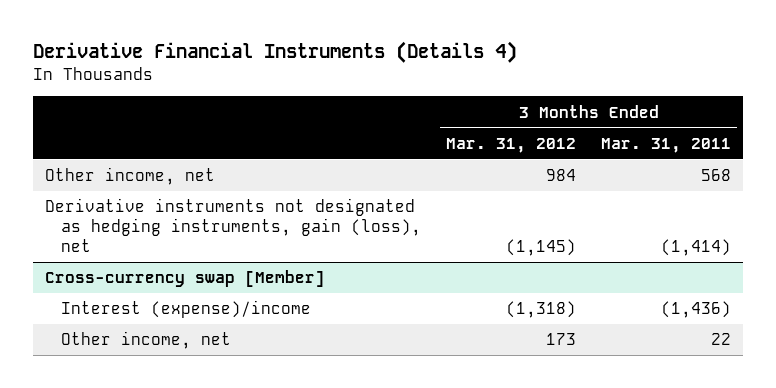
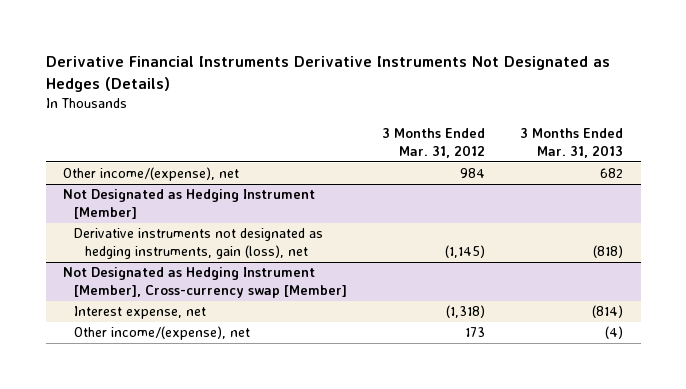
- Derivative Financial Instruments (Details 4)
+ Derivative Financial Instruments Derivative Instruments Not Designated as Hedges (Details)
- | 3 Months Ended Mar. 31, 2012 | 3 Months Ended Mar. 31, 2011
+ | 3 Months Ended Mar. 31, 2012 | 3 Months Ended Mar. 31, 2013
- Other income, net | 984 | 568
+ Other income/(expense), net | 984 | 682
+ Not Designated as Hedging Instrument [Member]
- Cross-currency swap [Member]
- Interest (expense)/income | (1,318) | (1,436)
- Other income, net | 173 | 22
+ Not Designated as Hedging Instrument [Member], Cross-currency swap [Member]
+ Interest expense, net | (1,318) | (814)
+ Other income/(expense), net | 173 | (4)

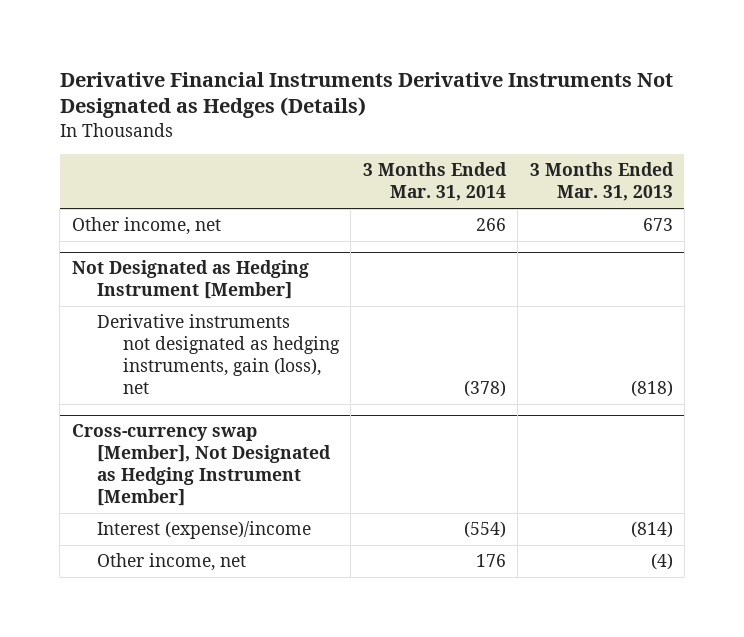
- | 3 Months Ended Mar. 31, 2012 | 3 Months Ended Mar. 31, 2013
+ | 3 Months Ended Mar. 31, 2014 | 3 Months Ended Mar. 31, 2013
- Other income/(expense), net | 984 | 682
+ Other income, net | 266 | 673
- Not Designated as Hedging Instrument [Member], Cross-currency swap [Member]
- Interest expense, net | (1,318) | (814)
- Other income/(expense), net | 173 | (4)
+ Cross-currency swap [Member], Not Designated as Hedging Instrument [Member]
+ Interest (expense)/income | (554) | (814)
+ Other income, net | 176 | (4)

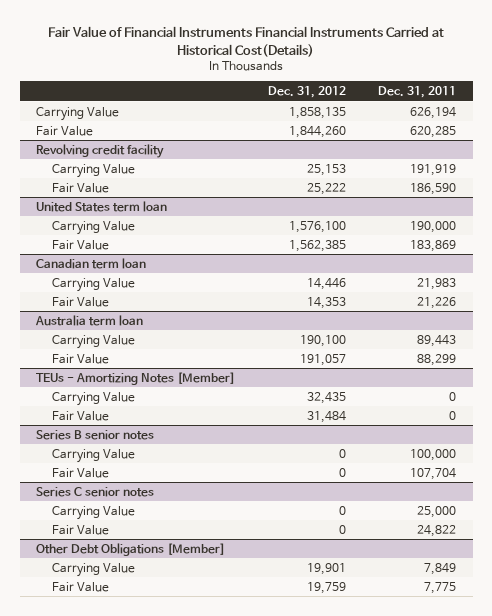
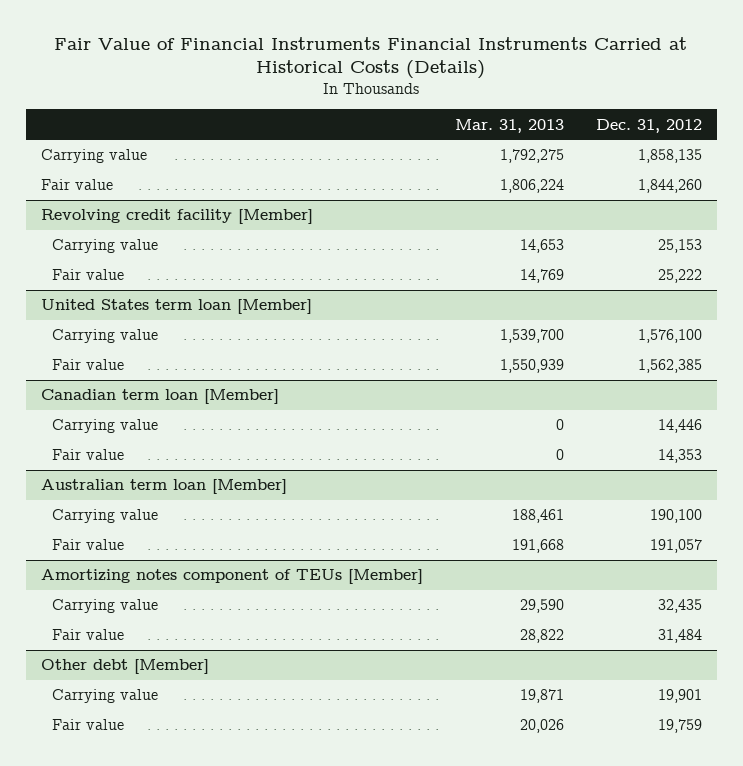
- Fair Value of Financial Instruments Financial Instruments Carried at Historical Cost(Details)
+ Fair Value of Financial Instruments Financial Instruments Carried at Historical Costs (Details)
- | Dec. 31, 2012 | Dec. 31, 2011
+ | Mar. 31, 2013 | Dec. 31, 2012
- Carrying Value | 1,858,135 | 626,194
- Fair Value | 1,844,260 | 620,285
- Revolving credit facility
- Carrying Value | 25,153 | 191,919
- Fair Value | 25,222 | 186,590
- United States term loan
- Carrying Value | 1,576,100 | 190,000
- Fair Value | 1,562,385 | 183,869
- Canadian term loan
- Carrying Value | 14,446 | 21,983
- Fair Value | 14,353 | 21,226
- Australia term loan
- Carrying Value | 190,100 | 89,443
- Fair Value | 191,057 | 88,299
- TEUs - Amortizing Notes [Member]
- Carrying Value | 32,435 | 0
- Fair Value | 31,484 | 0
- Series B senior notes
- Carrying Value | 0 | 100,000
- Fair Value | 0 | 107,704
- Series C senior notes
- Carrying Value | 0 | 25,000
- Fair Value | 0 | 24,822
- Other Debt Obligations [Member]
- Carrying Value | 19,901 | 7,849
- Fair Value | 19,759 | 7,775
+ Carrying value | 1,792,275 | 1,858,135
+ Fair value | 1,806,224 | 1,844,260
+ Revolving credit facility [Member]
+ Carrying value | 14,653 | 25,153
+ Fair value | 14,769 | 25,222
+ United States term loan [Member]
+ Carrying value | 1,539,700 | 1,576,100
+ Fair value | 1,550,939 | 1,562,385
+ Canadian term loan [Member]
+ Carrying value | 0 | 14,446
+ Fair value | 0 | 14,353
+ Australian term loan [Member]
+ Carrying value | 188,461 | 190,100
+ Fair value | 191,668 | 191,057
+ Amortizing notes component of TEUs [Member]
+ Carrying value | 29,590 | 32,435
+ Fair value | 28,822 | 31,484
+ Other debt [Member]
+ Carrying value | 19,871 | 19,901
+ Fair value | 20,026 | 19,759

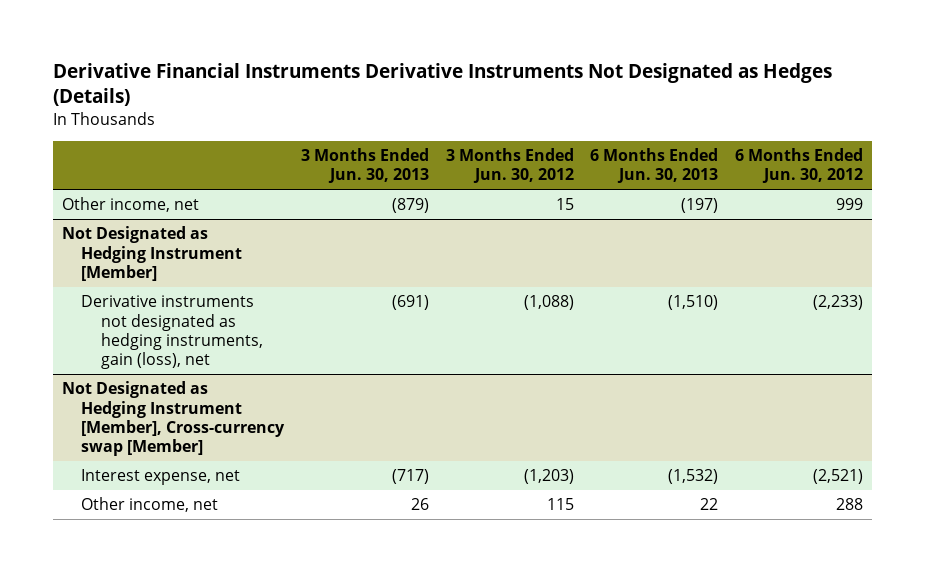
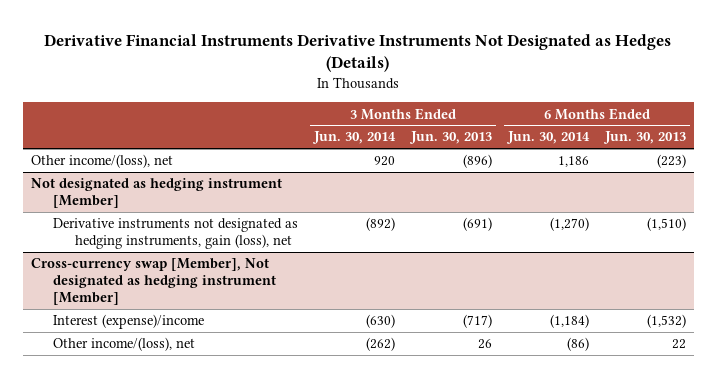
- | 3 Months Ended Jun. 30, 2013 | 3 Months Ended Jun. 30, 2012 | 6 Months Ended Jun. 30, 2013 | 6 Months Ended Jun. 30, 2012
+ | 3 Months Ended Jun. 30, 2014 | 3 Months Ended Jun. 30, 2013 | 6 Months Ended Jun. 30, 2014 | 6 Months Ended Jun. 30, 2013
- Other income, net | (879) | 15 | (197) | 999
- Not Designated as Hedging Instrument [Member]
+ Other income/(loss), net | 920 | (896) | 1,186 | (223)
+ Not designated as hedging instrument [Member]
- Not Designated as Hedging Instrument [Member], Cross-currency swap [Member]
- Interest expense, net | (717) | (1,203) | (1,532) | (2,521)
- Other income, net | 26 | 115 | 22 | 288
+ Cross-currency swap [Member], Not designated as hedging instrument [Member]
+ Interest (expense)/income | (630) | (717) | (1,184) | (1,532)
+ Other income/(loss), net | (262) | 26 | (86) | 22

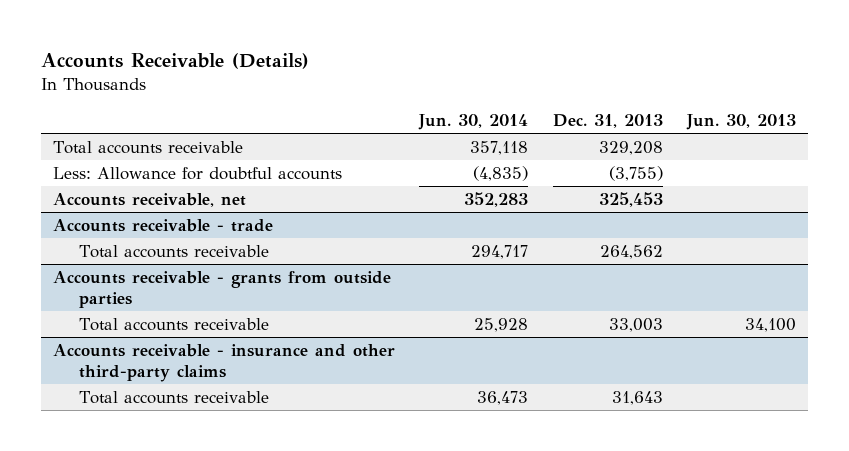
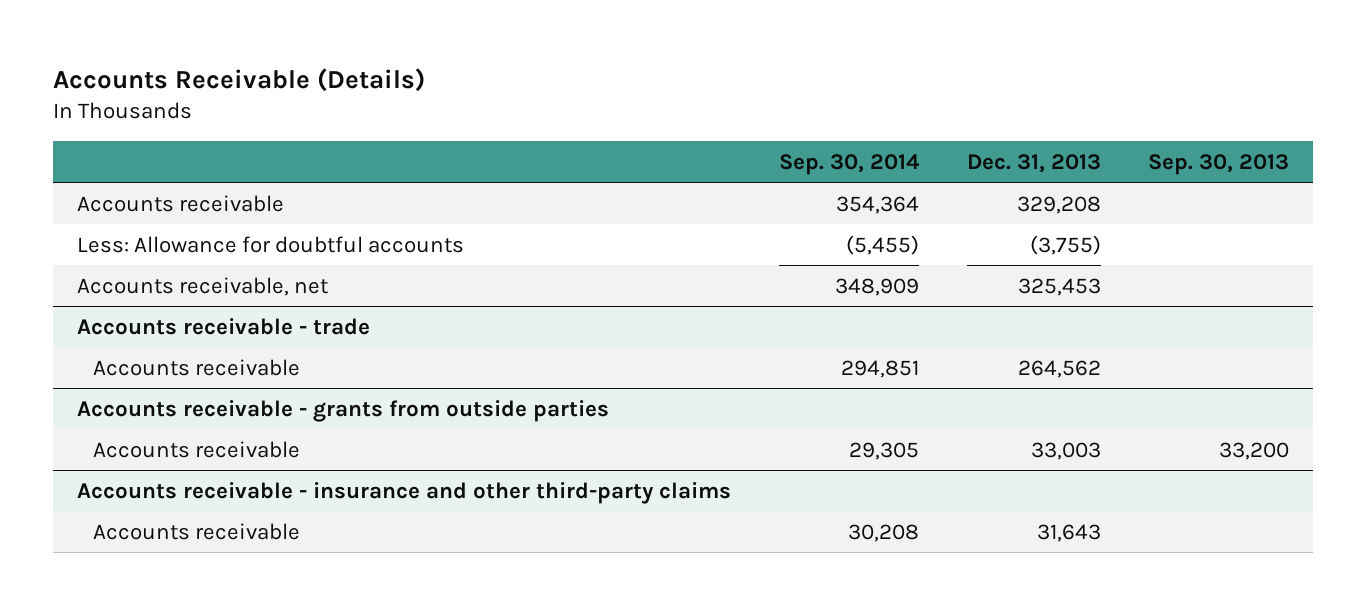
- | Jun. 30, 2014 | Dec. 31, 2013 | Jun. 30, 2013
+ | Sep. 30, 2014 | Dec. 31, 2013 | Sep. 30, 2013
- Total accounts receivable | 357,118 | 329,208 |
+ Accounts receivable | 354,364 | 329,208 |
@ Accounts receivable - trade
- Total accounts receivable | 294,717 | 264,562 |
+ Accounts receivable | 294,851 | 264,562 |
@ Accounts receivable - grants from outside parties
- Total accounts receivable | 25,928 | 33,003 | 34,100
+ Accounts receivable | 29,305 | 33,003 | 33,200
@ Accounts receivable - insurance and other third-party claims
- Total accounts receivable | 36,473 | 31,643 |
+ Accounts receivable | 30,208 | 31,643 |

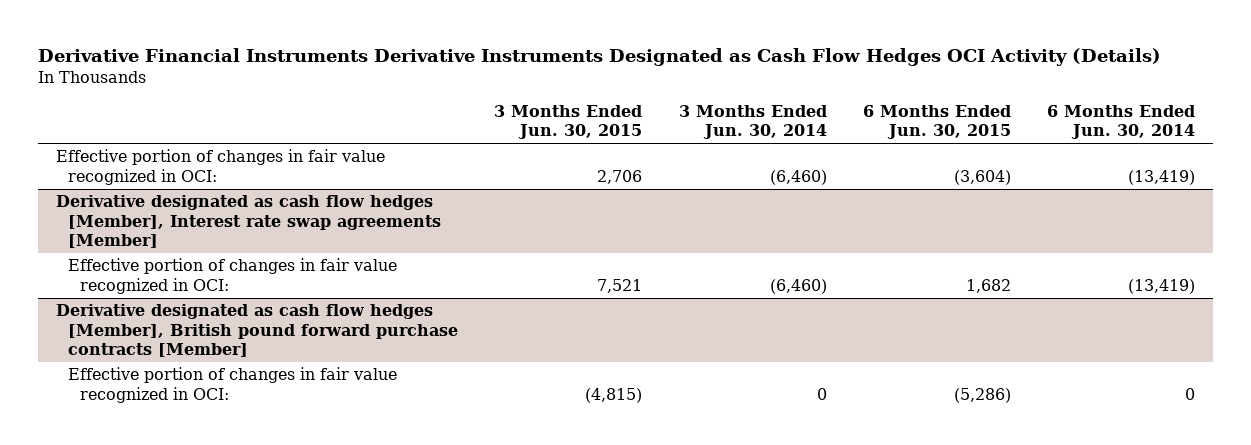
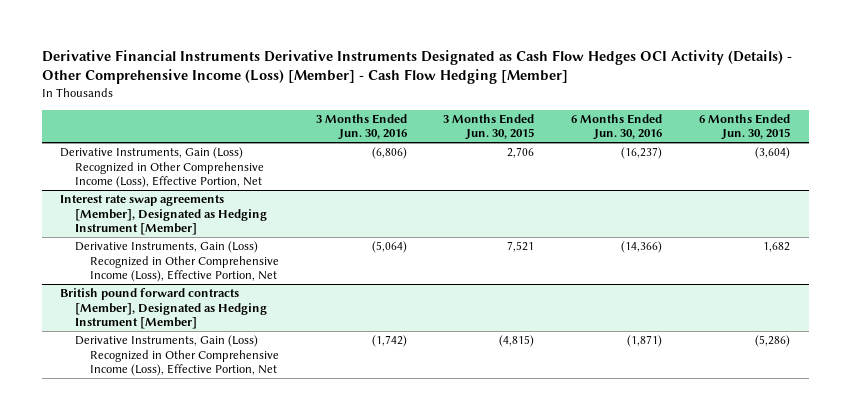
- Derivative Financial Instruments Derivative Instruments Designated as Cash Flow Hedges OCI Activity (Details)
+ Derivative Financial Instruments Derivative Instruments Designated as Cash Flow Hedges OCI Activity (Details) - Other Comprehensive Income (Loss) [Member] - Cash Flow Hedging [Member]
- | 3 Months Ended Jun. 30, 2015 | 3 Months Ended Jun. 30, 2014 | 6 Months Ended Jun. 30, 2015 | 6 Months Ended Jun. 30, 2014
+ | 3 Months Ended Jun. 30, 2016 | 3 Months Ended Jun. 30, 2015 | 6 Months Ended Jun. 30, 2016 | 6 Months Ended Jun. 30, 2015
- Effective portion of changes in fair value recognized in OCI: | 2,706 | (6,460) | (3,604) | (13,419)
- Derivative designated as cash flow hedges [Member], Interest rate swap agreements [Member]
- Effective portion of changes in fair value recognized in OCI: | 7,521 | (6,460) | 1,682 | (13,419)
- Derivative designated as cash flow hedges [Member], British pound forward purchase contracts [Member]
- Effective portion of changes in fair value recognized in OCI: | (4,815) | 0 | (5,286) | 0
+ Derivative Instruments, Gain (Loss) Recognized in Other Comprehensive Income (Loss), Effective Portion, Net | (6,806) | 2,706 | (16,237) | (3,604)
+ Interest rate swap agreements [Member], Designated as Hedging Instrument [Member]
+ Derivative Instruments, Gain (Loss) Recognized in Other Comprehensive Income (Loss), Effective Portion, Net | (5,064) | 7,521 | (14,366) | 1,682
+ British pound forward contracts [Member], Designated as Hedging Instrument [Member]
+ Derivative Instruments, Gain (Loss) Recognized in Other Comprehensive Income (Loss), Effective Portion, Net | (1,742) | (4,815) | (1,871) | (5,286)

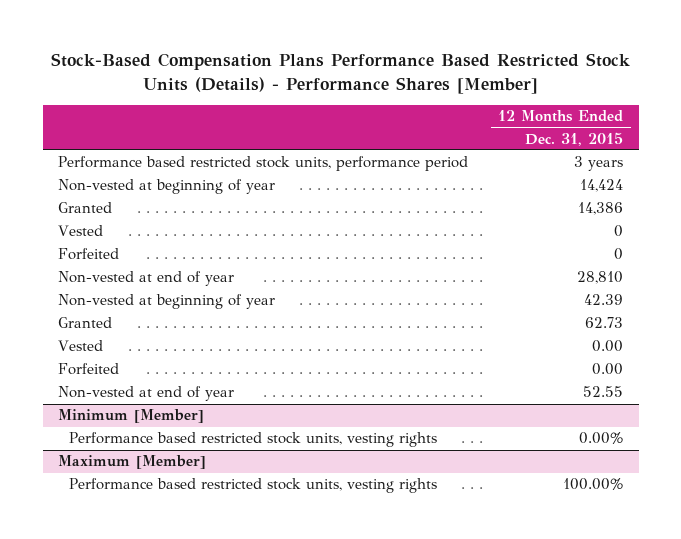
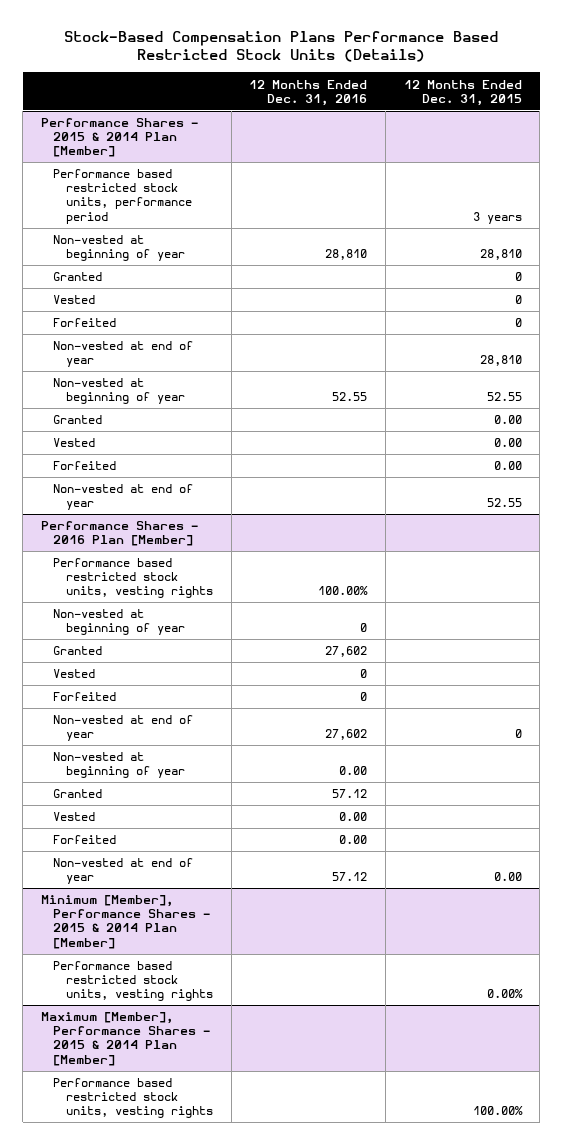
- Stock-Based Compensation Plans Performance Based Restricted Stock Units (Details) - Performance Shares [Member]
+ Stock-Based Compensation Plans Performance Based Restricted Stock Units (Details)
- | 12 Months Ended Dec. 31, 2015
+ | 12 Months Ended Dec. 31, 2016 | 12 Months Ended Dec. 31, 2015
+ Performance Shares - 2015 & 2014 Plan [Member]
- Non-vested at beginning of year | 14,424
- Granted | 14,386
+ Non-vested at beginning of year | 28,810 | 28,810
+ Granted | | 0
- Non-vested at beginning of year | 42.39
- Granted | 62.73
+ Non-vested at beginning of year | 52.55 | 52.55
+ Granted | | 0.00
- Minimum [Member]
+ Performance Shares - 2016 Plan [Member]
+ Performance based restricted stock units, vesting rights | 100.00% |
+ Non-vested at beginning of year | 0 |
+ Granted | 27,602 |
+ Vested | 0 |
+ Forfeited | 0 |
+ Non-vested at end of year | 27,602 | 0
+ Non-vested at beginning of year | 0.00 |
+ Granted | 57.12 |
+ Vested | 0.00 |
+ Forfeited | 0.00 |
+ Non-vested at end of year | 57.12 | 0.00
+ Minimum [Member], Performance Shares - 2015 & 2014 Plan [Member]
- Maximum [Member]
+ Maximum [Member], Performance Shares - 2015 & 2014 Plan [Member]

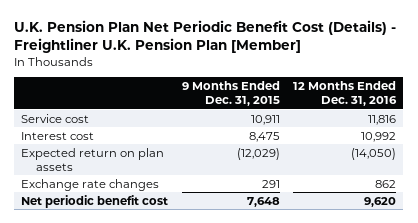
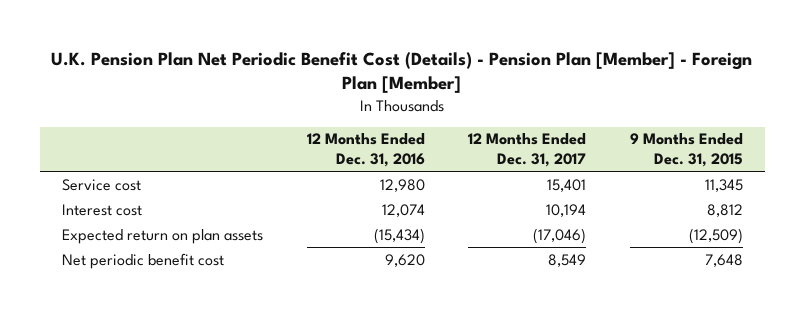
- U.K. Pension Plan Net Periodic Benefit Cost (Details) - Freightliner U.K. Pension Plan [Member]
+ U.K. Pension Plan Net Periodic Benefit Cost (Details) - Pension Plan [Member] - Foreign Plan [Member]
- | 9 Months Ended Dec. 31, 2015 | 12 Months Ended Dec. 31, 2016
+ | 12 Months Ended Dec. 31, 2016 | 12 Months Ended Dec. 31, 2017 | 9 Months Ended Dec. 31, 2015
- Service cost | 10,911 | 11,816
- Interest cost | 8,475 | 10,992
- Expected return on plan assets | (12,029) | (14,050)
- Exchange rate changes | 291 | 862
+ Service cost | 12,980 | 15,401 | 11,345
+ Interest cost | 12,074 | 10,194 | 8,812
+ Expected return on plan assets | (15,434) | (17,046) | (12,509)

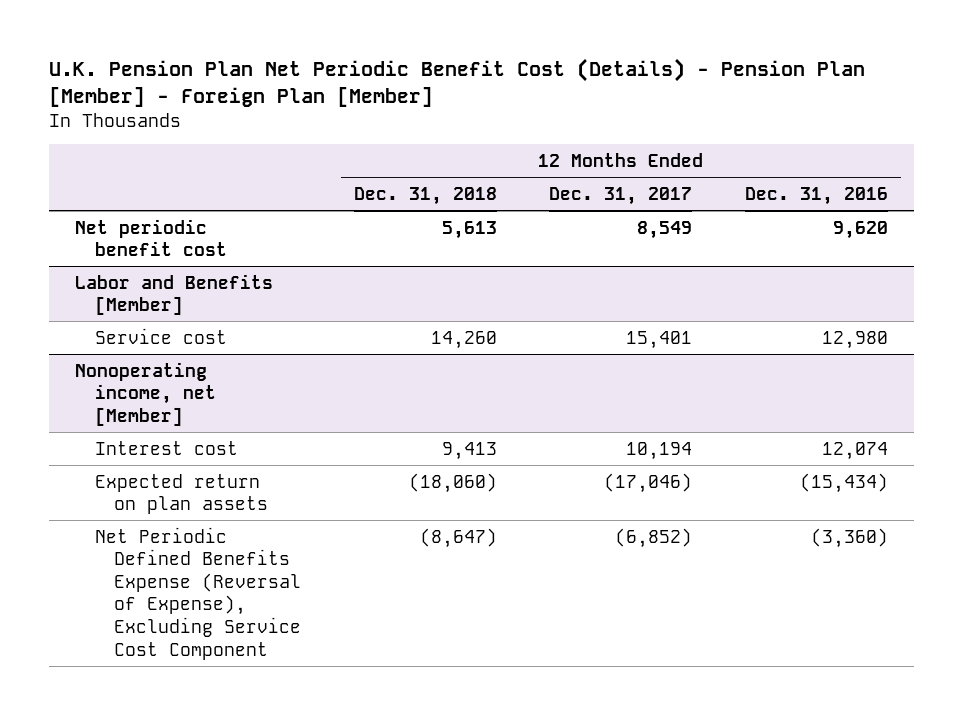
- | 12 Months Ended Dec. 31, 2016 | 12 Months Ended Dec. 31, 2017 | 9 Months Ended Dec. 31, 2015
+ | 12 Months Ended Dec. 31, 2018 | 12 Months Ended Dec. 31, 2017 | 12 Months Ended Dec. 31, 2016
moved up: Net periodic benefit cost | 5,613 | 8,549 | 9,620
+ Labor and Benefits [Member]
+ Nonoperating income, net [Member]
+ Net Periodic Defined Benefits Expense (Reversal of Expense), Excluding Service Cost Component | (8,647) | (6,852) | (3,360)

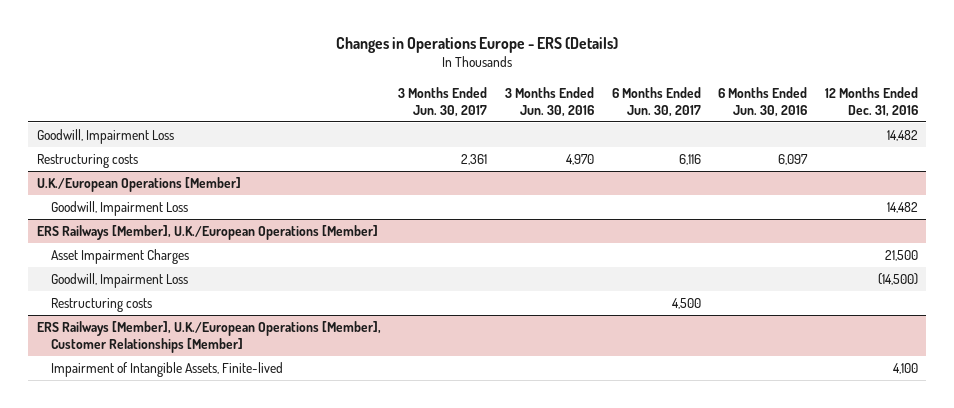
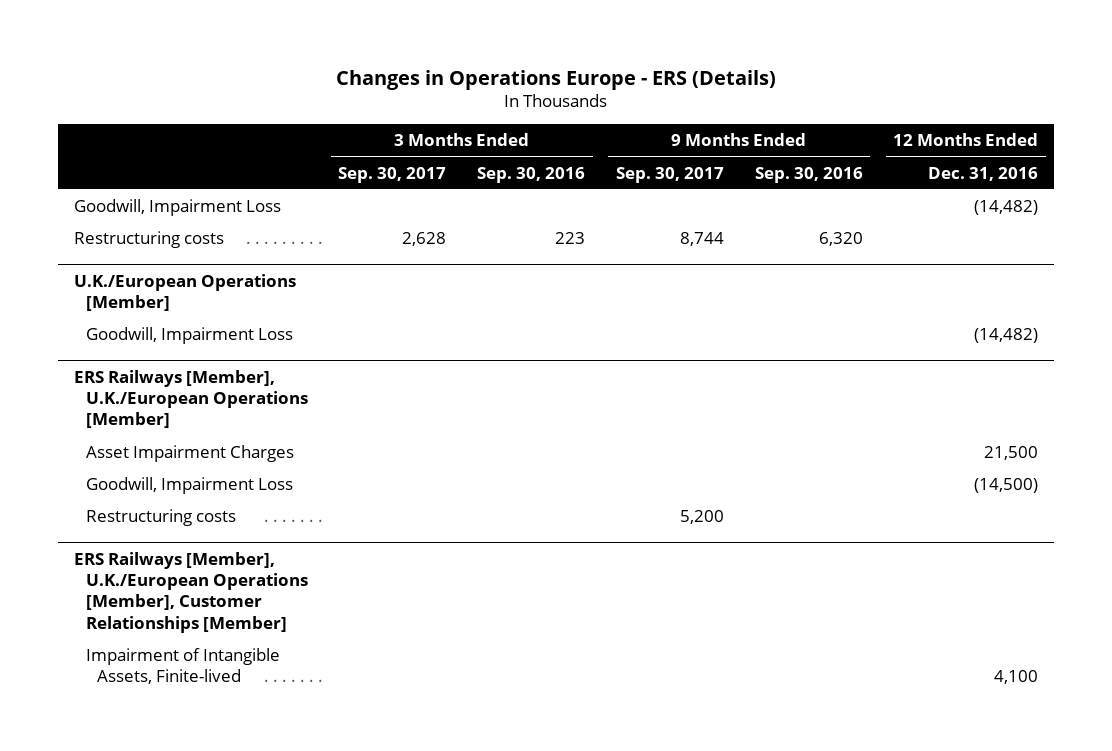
- | 3 Months Ended Jun. 30, 2017 | 3 Months Ended Jun. 30, 2016 | 6 Months Ended Jun. 30, 2017 | 6 Months Ended Jun. 30, 2016 | 12 Months Ended Dec. 31, 2016
+ | 3 Months Ended Sep. 30, 2017 | 3 Months Ended Sep. 30, 2016 | 9 Months Ended Sep. 30, 2017 | 9 Months Ended Sep. 30, 2016 | 12 Months Ended Dec. 31, 2016
- Goodwill, Impairment Loss | | | | | 14,482
+ Goodwill, Impairment Loss | | | | | (14,482)
@ U.K./European Operations [Member]
- Goodwill, Impairment Loss | | | | | 14,482
+ Goodwill, Impairment Loss | | | | | (14,482)

